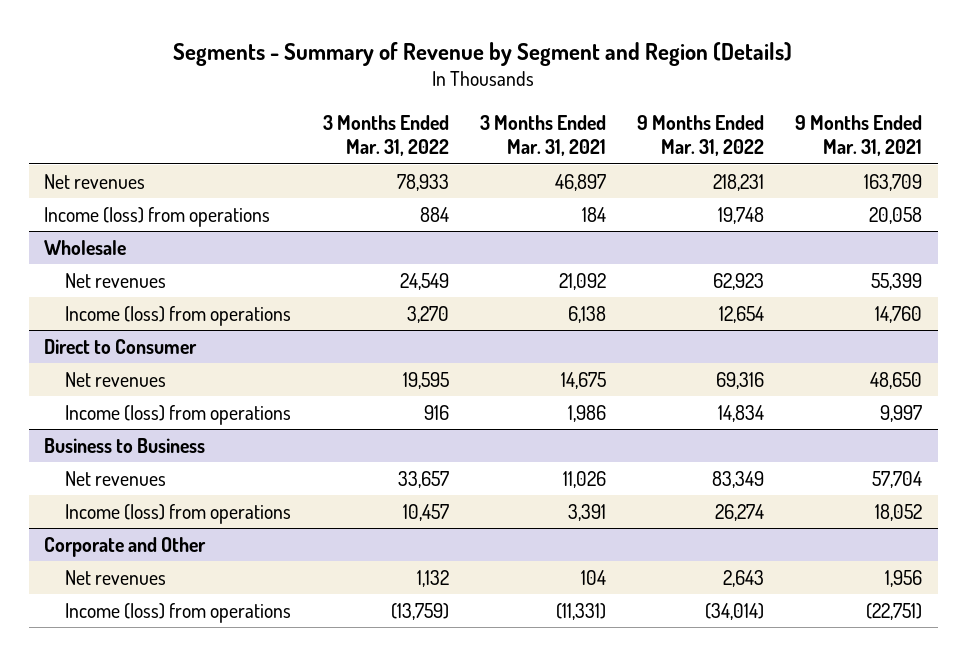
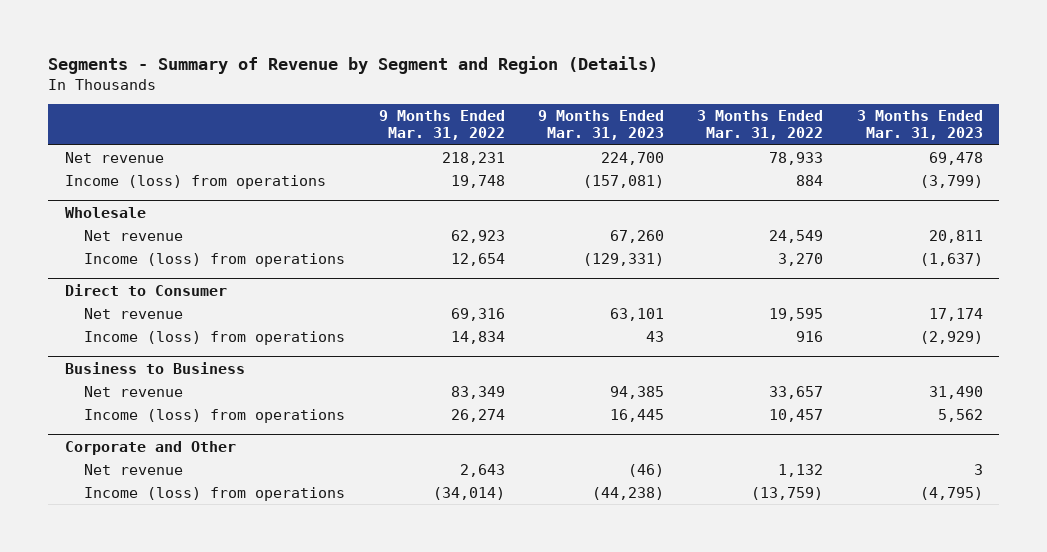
- | 3 Months Ended Mar. 31, 2022 | 3 Months Ended Mar. 31, 2021 | 9 Months Ended Mar. 31, 2022 | 9 Months Ended Mar. 31, 2021
+ | 9 Months Ended Mar. 31, 2022 | 9 Months Ended Mar. 31, 2023 | 3 Months Ended Mar. 31, 2022 | 3 Months Ended Mar. 31, 2023
- Net revenues | 78,933 | 46,897 | 218,231 | 163,709
+ Net revenue | 218,231 | 224,700 | 78,933 | 69,478
@ Wholesale
- Net revenues | 24,549 | 21,092 | 62,923 | 55,399
+ Net revenue | 62,923 | 67,260 | 24,549 | 20,811
@ Direct to Consumer
- Net revenues | 19,595 | 14,675 | 69,316 | 48,650
+ Net revenue | 69,316 | 63,101 | 19,595 | 17,174
@ Business to Business
- Net revenues | 33,657 | 11,026 | 83,349 | 57,704
+ Net revenue | 83,349 | 94,385 | 33,657 | 31,490
@ Corporate and Other
- Net revenues | 1,132 | 104 | 2,643 | 1,956
+ Net revenue | 2,643 | (46) | 1,132 | 3

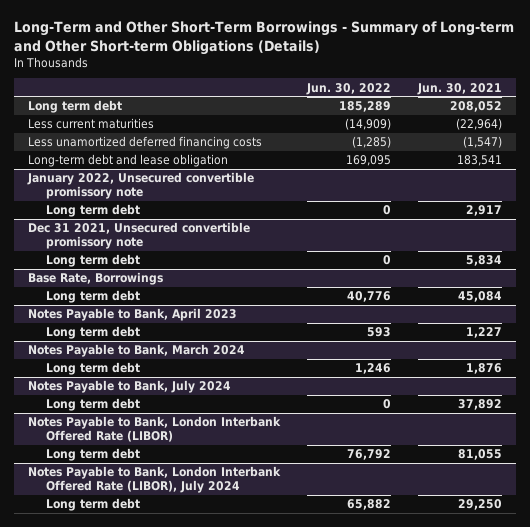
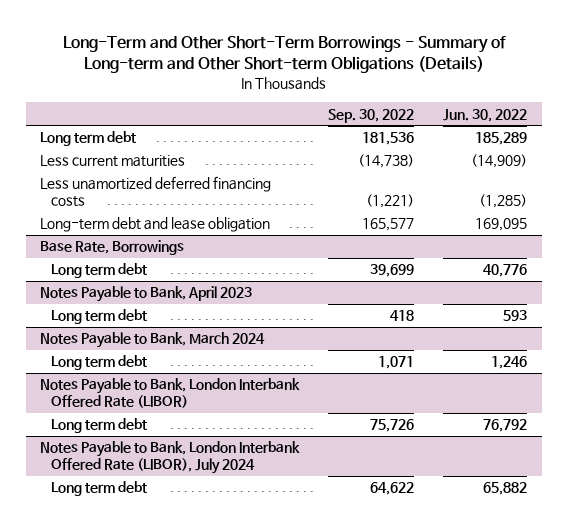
- | Jun. 30, 2022 | Jun. 30, 2021
+ | Sep. 30, 2022 | Jun. 30, 2022
- January 2022, Unsecured convertible promissory note
- Long term debt | 0 | 2,917
- Dec 31 2021, Unsecured convertible promissory note
- Long term debt | 0 | 5,834
- Notes Payable to Bank, July 2024
- Long term debt | 0 | 37,892

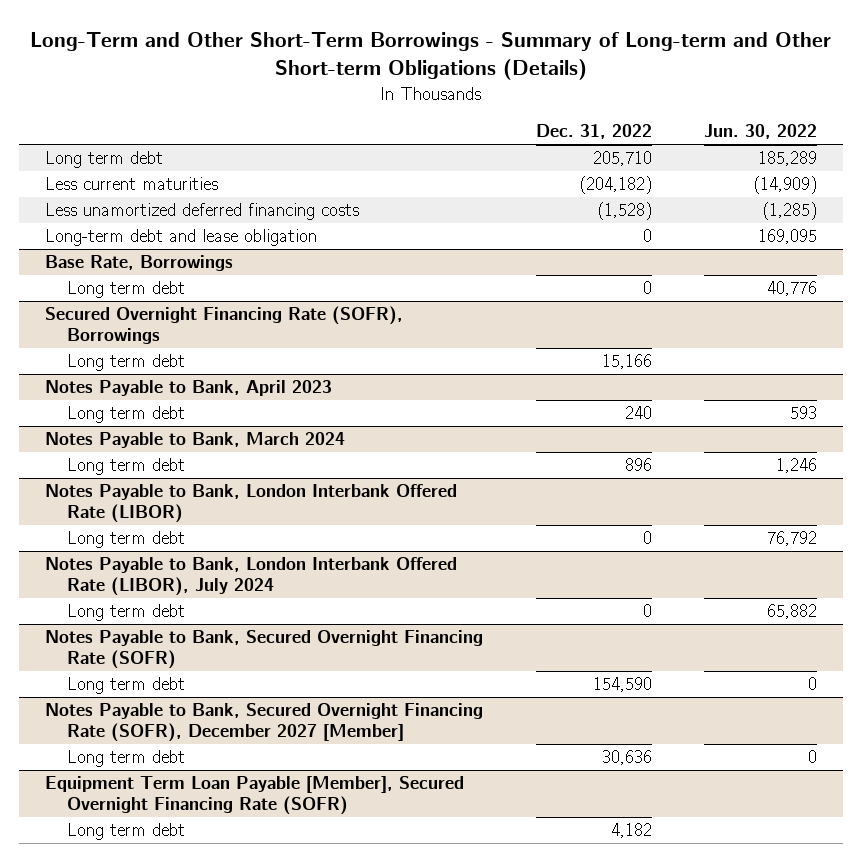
- | Sep. 30, 2022 | Jun. 30, 2022
+ | Dec. 31, 2022 | Jun. 30, 2022
+ Secured Overnight Financing Rate (SOFR), Borrowings
+ Long term debt | 15,166 |
+ Notes Payable to Bank, Secured Overnight Financing Rate (SOFR)
+ Long term debt | 154,590 | 0
+ Notes Payable to Bank, Secured Overnight Financing Rate (SOFR), December 2027 [Member]
+ Long term debt | 30,636 | 0
+ Equipment Term Loan Payable [Member], Secured Overnight Financing Rate (SOFR)
+ Long term debt | 4,182 |

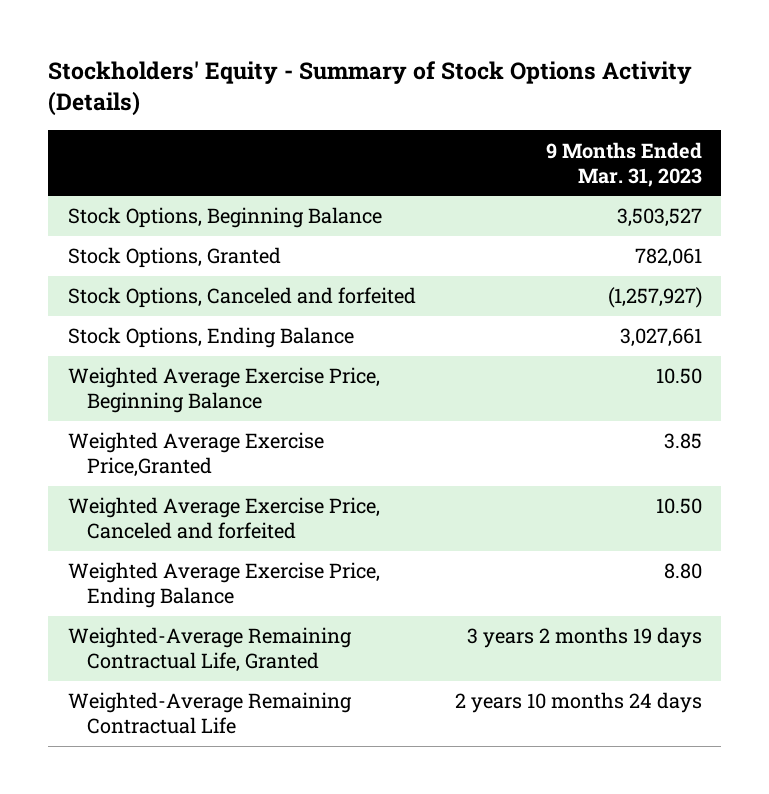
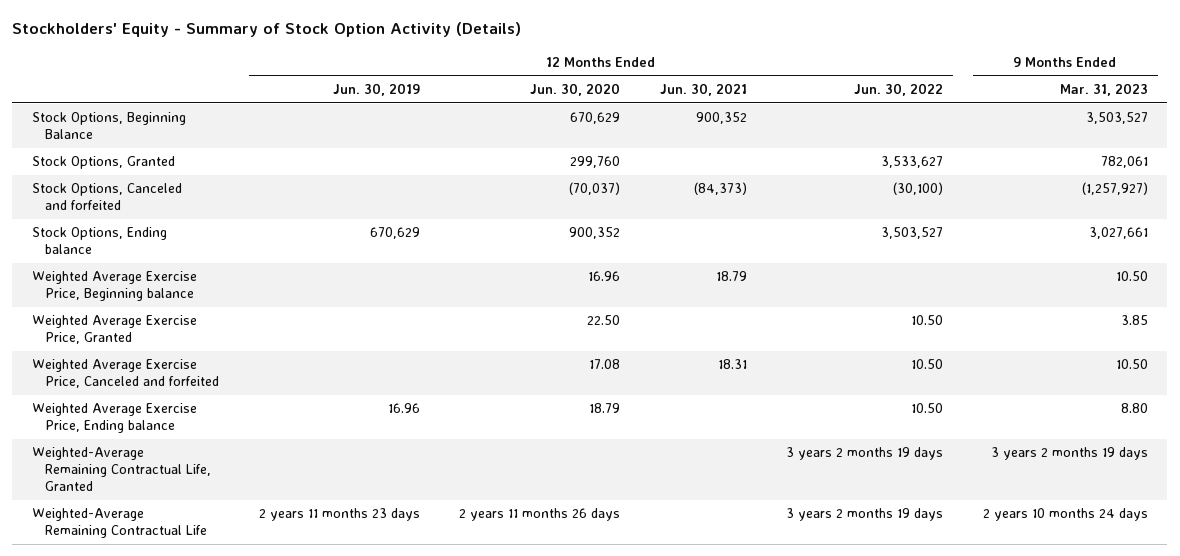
- Stockholders' Equity - Summary of Stock Options Activity (Details)
+ Stockholders' Equity - Summary of Stock Option Activity (Details)
- | 9 Months Ended Mar. 31, 2023
+ | 12 Months Ended Jun. 30, 2019 | 12 Months Ended Jun. 30, 2020 | 12 Months Ended Jun. 30, 2021 | 12 Months Ended Jun. 30, 2022 | 9 Months Ended Mar. 31, 2023
- Stock Options, Ending Balance | 3,027,661
- Weighted Average Exercise Price, Beginning Balance | 10.50
- Weighted Average Exercise Price,Granted | 3.85
+ Stock Options, Ending balance | 670,629 | 900,352 | | 3,503,527 | 3,027,661
+ Weighted Average Exercise Price, Beginning balance | | 16.96 | 18.79 | | 10.50
+ Weighted Average Exercise Price, Granted | | 22.50 | | 10.50 | 3.85
- Weighted Average Exercise Price, Ending Balance | 8.80
+ Weighted Average Exercise Price, Ending balance | 16.96 | 18.79 | | 10.50 | 8.80

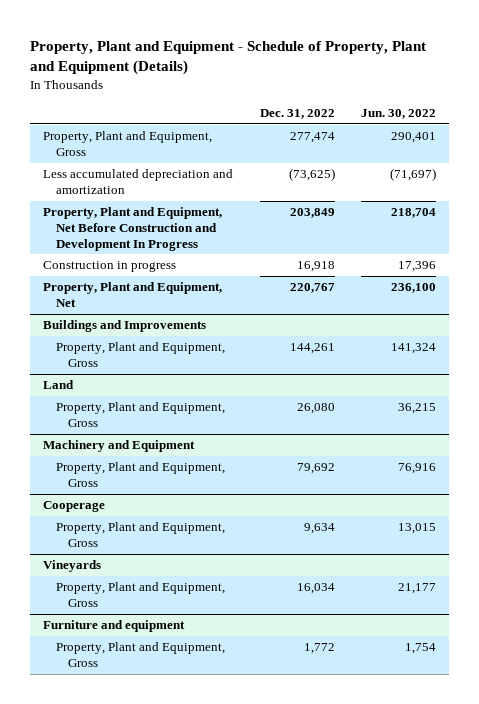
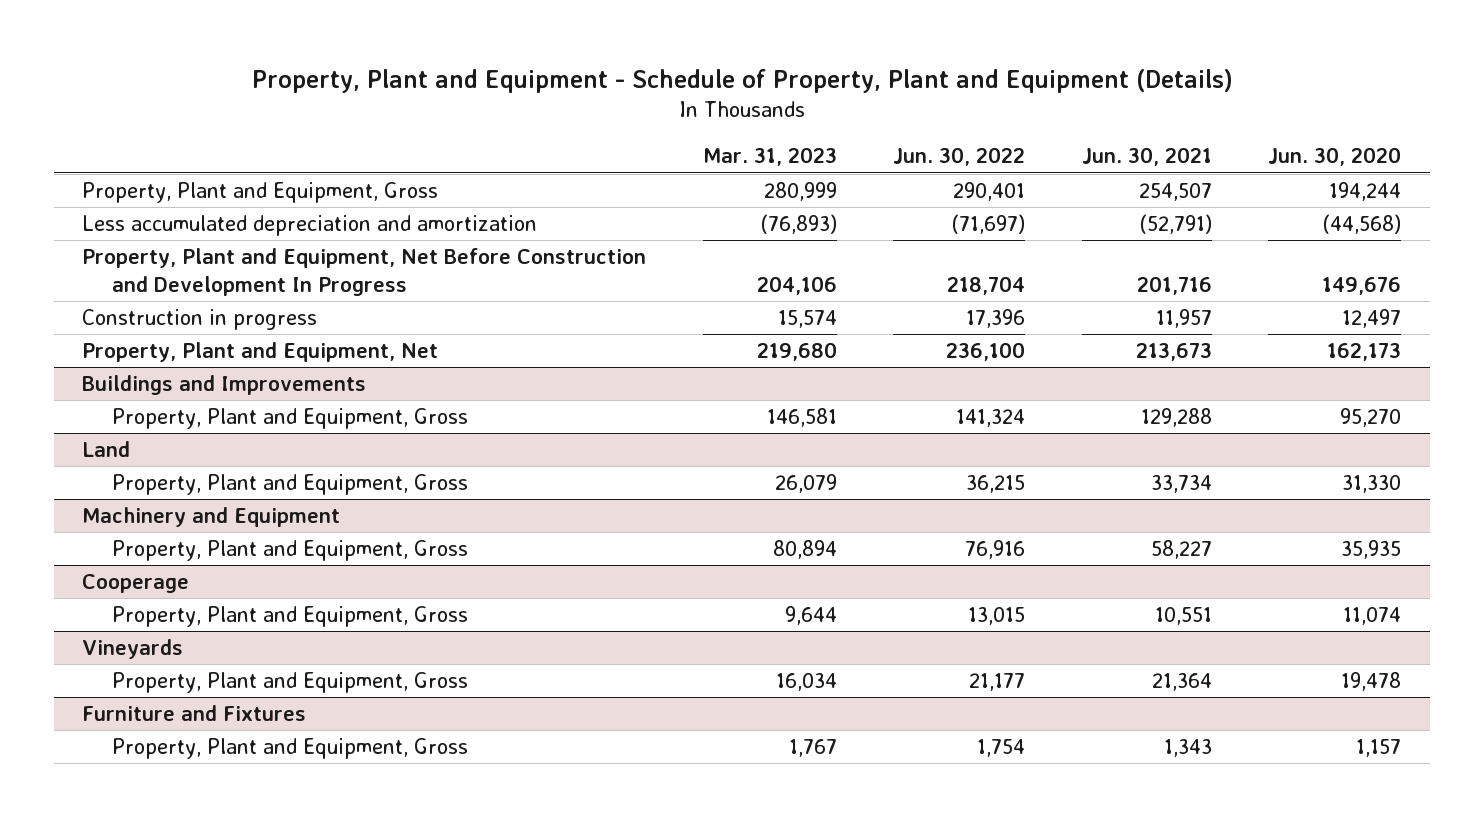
- | Dec. 31, 2022 | Jun. 30, 2022
+ | Mar. 31, 2023 | Jun. 30, 2022 | Jun. 30, 2021 | Jun. 30, 2020
- Furniture and equipment
+ Furniture and Fixtures

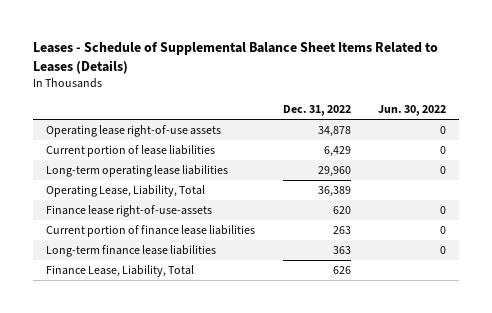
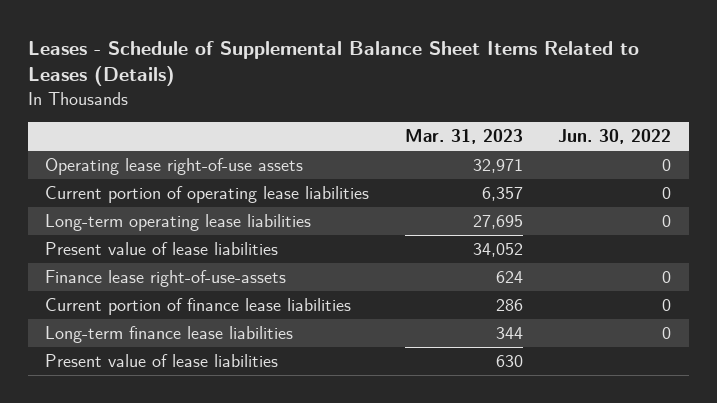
- | Dec. 31, 2022 | Jun. 30, 2022
+ | Mar. 31, 2023 | Jun. 30, 2022
- Current portion of lease liabilities | 6,429 | 0
+ Current portion of operating lease liabilities | 6,357 | 0
- Operating Lease, Liability, Total | 36,389 |
+ Present value of lease liabilities | 34,052 |
- Finance Lease, Liability, Total | 626 |
+ Present value of lease liabilities | 630 |

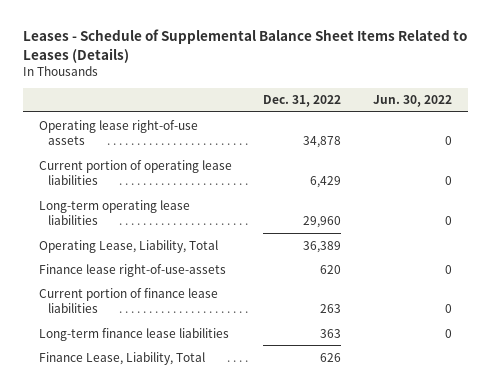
- | Mar. 31, 2023 | Jun. 30, 2022
+ | Dec. 31, 2022 | Jun. 30, 2022
- Present value of lease liabilities | 34,052 |
+ Operating Lease, Liability, Total | 36,389 |
- Present value of lease liabilities | 630 |
+ Finance Lease, Liability, Total | 626 |

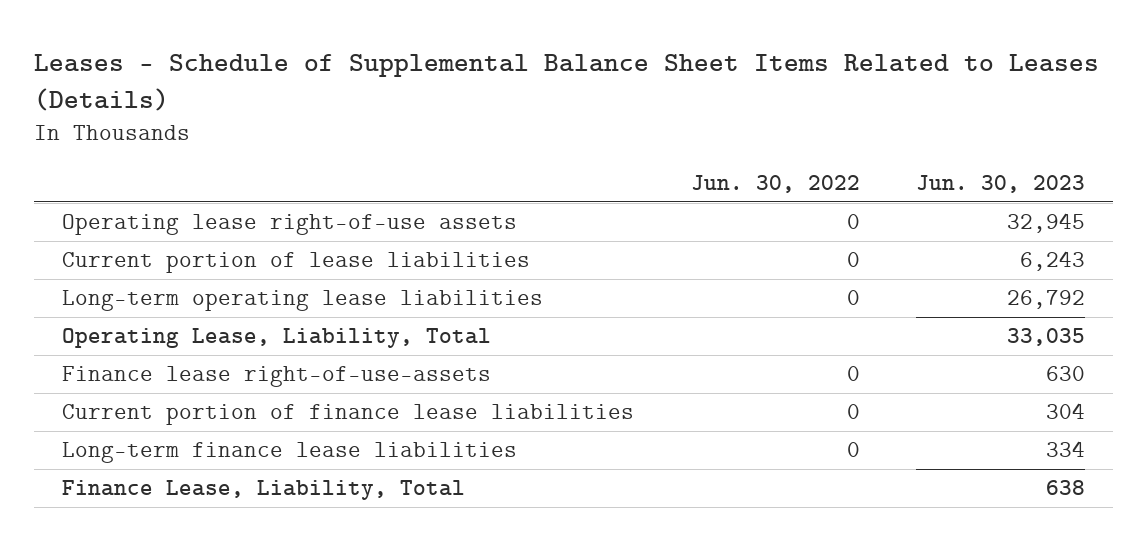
- | Dec. 31, 2022 | Jun. 30, 2022
+ | Jun. 30, 2022 | Jun. 30, 2023
- Current portion of operating lease liabilities | 6,429 | 0
+ Current portion of lease liabilities | 0 | 6,243

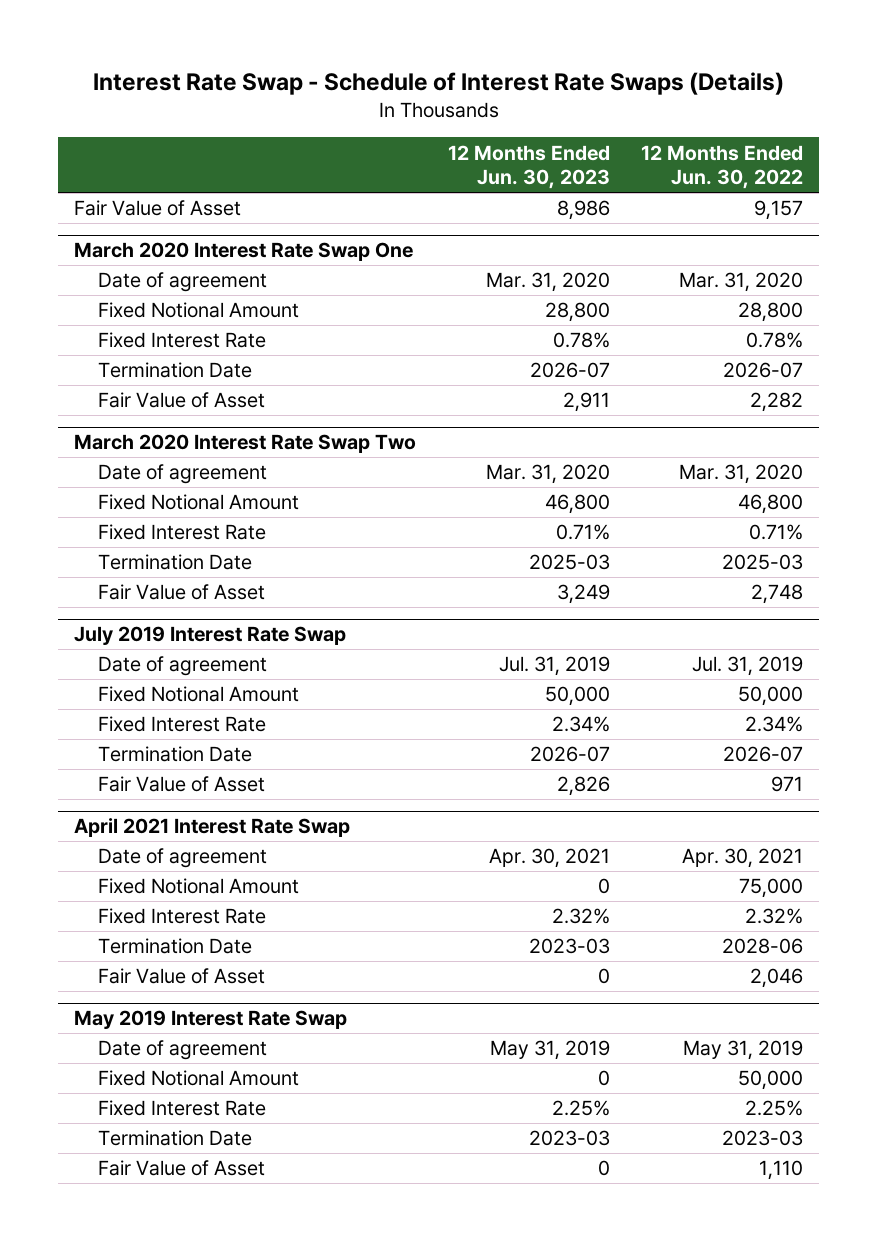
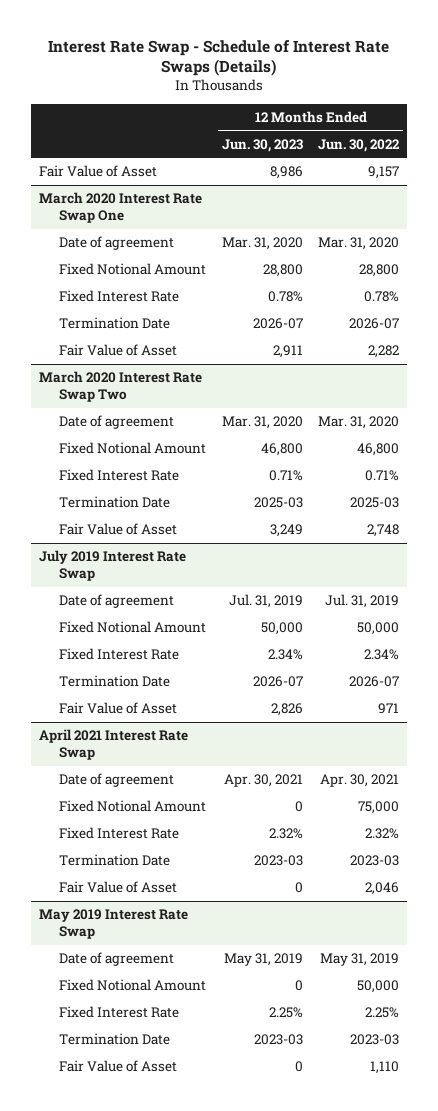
@ April 2021 Interest Rate Swap
- Termination Date | 2023-03 | 2028-06
+ Termination Date | 2023-03 | 2023-03

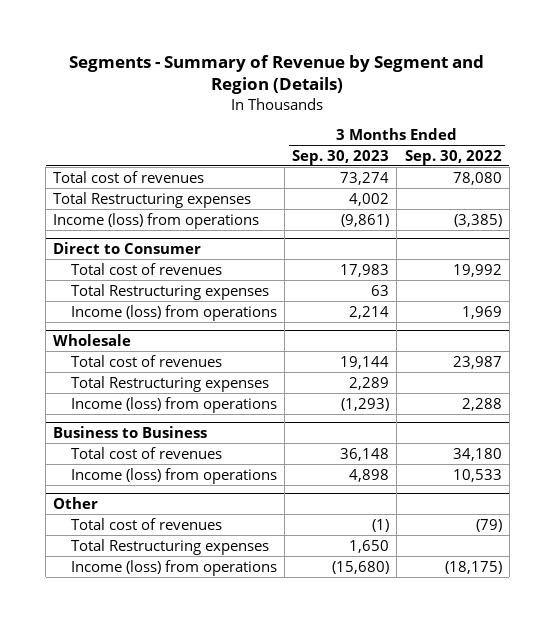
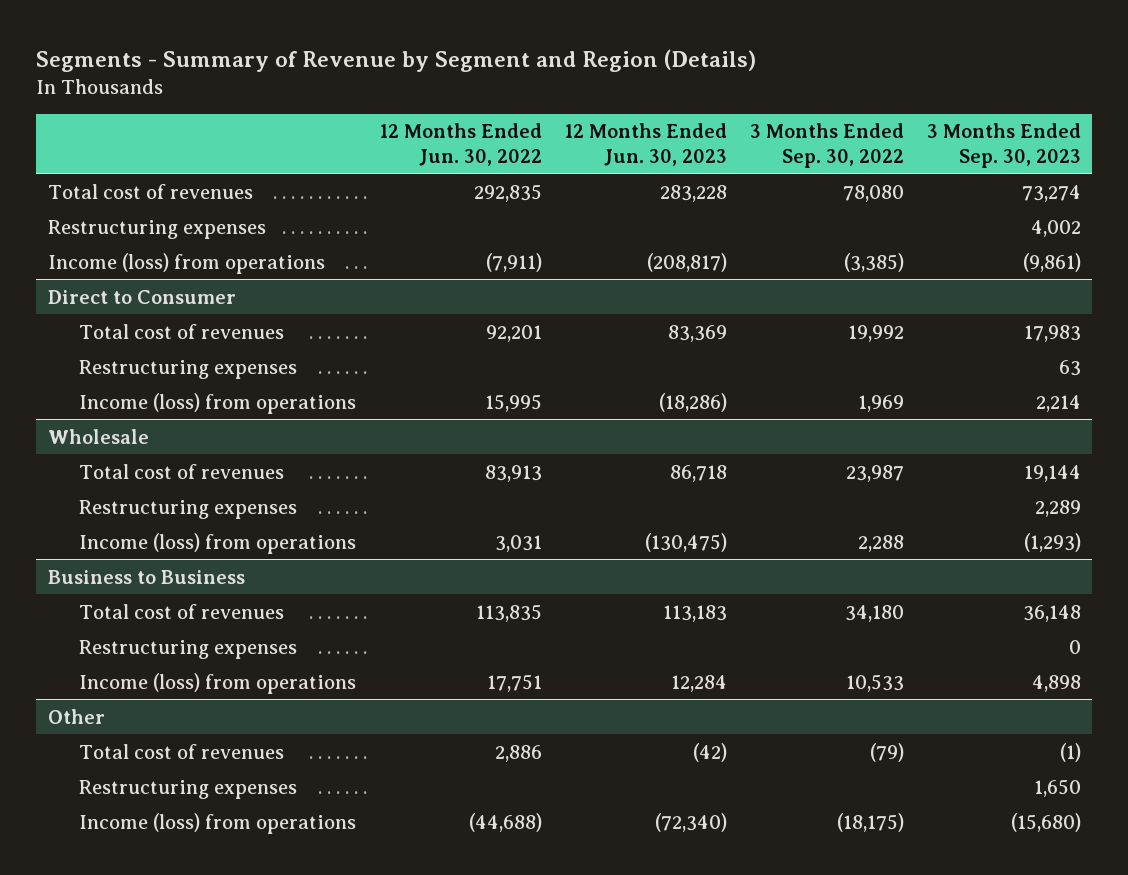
- | 3 Months Ended Sep. 30, 2023 | 3 Months Ended Sep. 30, 2022
+ | 12 Months Ended Jun. 30, 2022 | 12 Months Ended Jun. 30, 2023 | 3 Months Ended Sep. 30, 2022 | 3 Months Ended Sep. 30, 2023
- Total Restructuring expenses | 4,002 |
+ Restructuring expenses | | | | 4,002
@ Direct to Consumer
- Total Restructuring expenses | 63 |
+ Restructuring expenses | | | | 63
@ Wholesale
- Total Restructuring expenses | 2,289 |
+ Restructuring expenses | | | | 2,289
@ Business to Business
+ Restructuring expenses | | | | 0
@ Other
- Total Restructuring expenses | 1,650 |
+ Restructuring expenses | | | | 1,650

